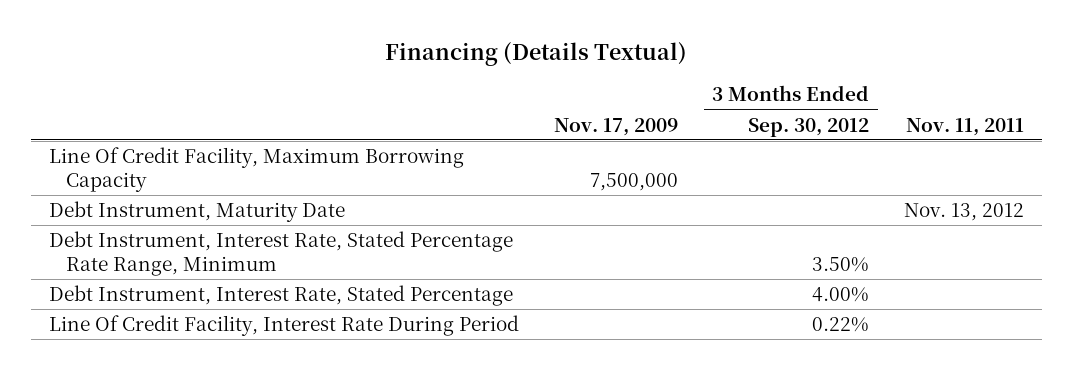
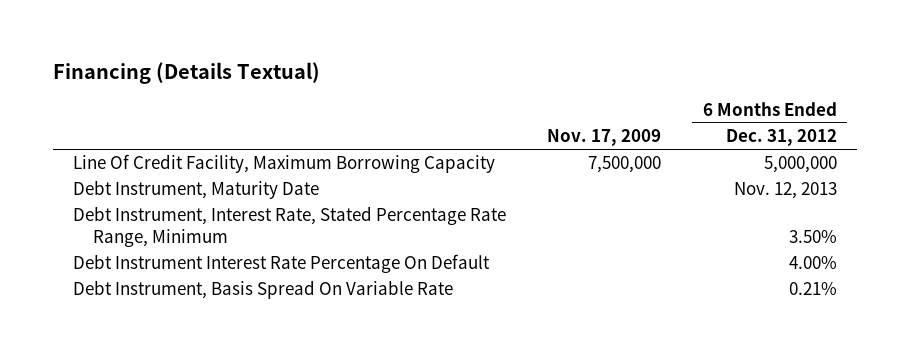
- | Nov. 17, 2009 | 3 Months Ended Sep. 30, 2012 | Nov. 11, 2011
+ | Nov. 17, 2009 | 6 Months Ended Dec. 31, 2012
- Debt Instrument, Interest Rate, Stated Percentage | | 4.00% |
- Line Of Credit Facility, Interest Rate During Period | | 0.22% |
+ Debt Instrument Interest Rate Percentage On Default | | 4.00%
+ Debt Instrument, Basis Spread On Variable Rate | | 0.21%

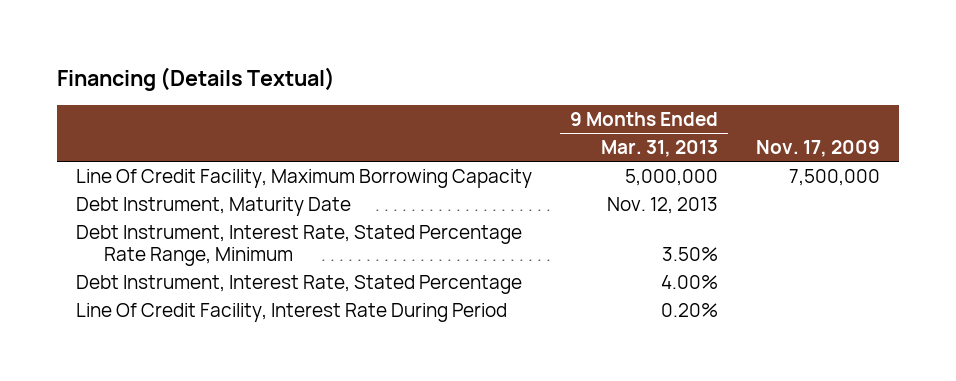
- | Nov. 17, 2009 | 6 Months Ended Dec. 31, 2012
+ | 9 Months Ended Mar. 31, 2013 | Nov. 17, 2009
- Debt Instrument Interest Rate Percentage On Default | | 4.00%
- Debt Instrument, Basis Spread On Variable Rate | | 0.21%
+ Debt Instrument, Interest Rate, Stated Percentage | 4.00% |
+ Line Of Credit Facility, Interest Rate During Period | 0.20% |

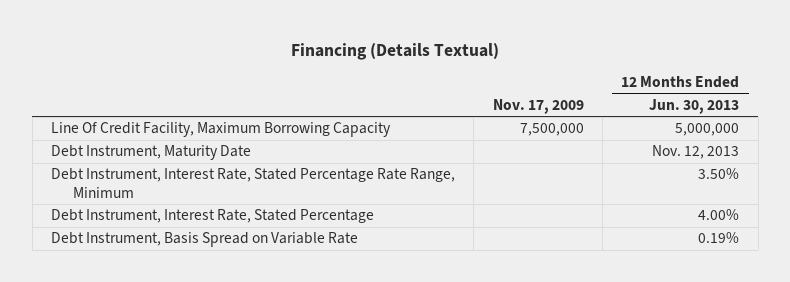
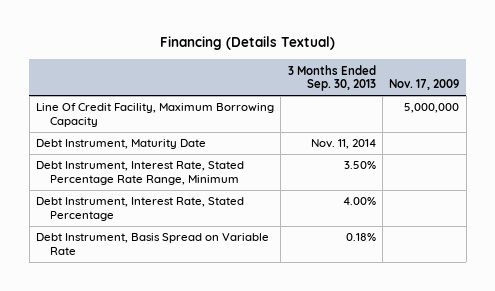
- | Nov. 17, 2009 | 12 Months Ended Jun. 30, 2013
+ | 3 Months Ended Sep. 30, 2013 | Nov. 17, 2009
- Line Of Credit Facility, Maximum Borrowing Capacity | 7,500,000 | 5,000,000
+ Line Of Credit Facility, Maximum Borrowing Capacity | | 5,000,000

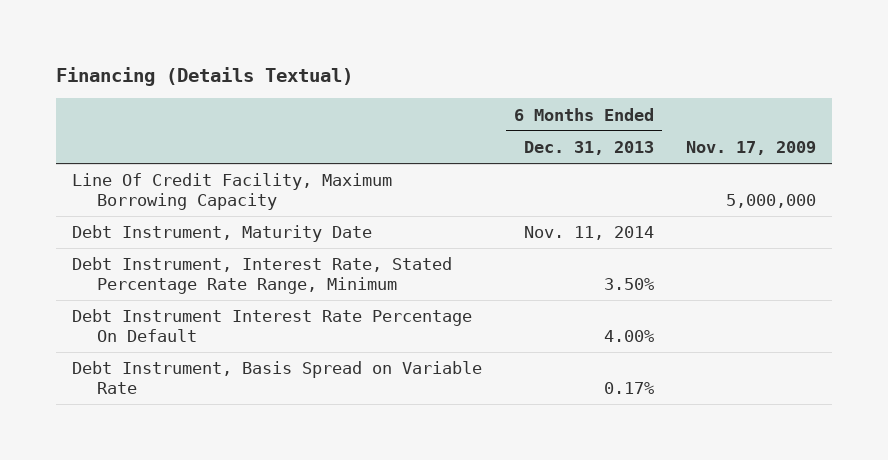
- | 3 Months Ended Sep. 30, 2013 | Nov. 17, 2009
+ | 6 Months Ended Dec. 31, 2013 | Nov. 17, 2009
- Debt Instrument, Interest Rate, Stated Percentage | 4.00% |
+ Debt Instrument Interest Rate Percentage On Default | 4.00% |

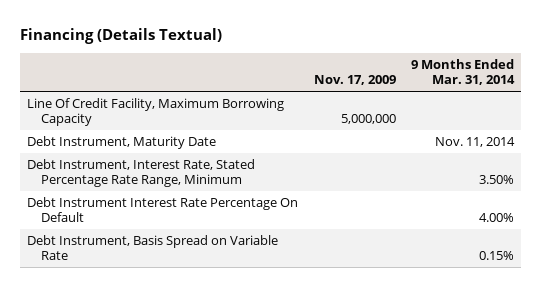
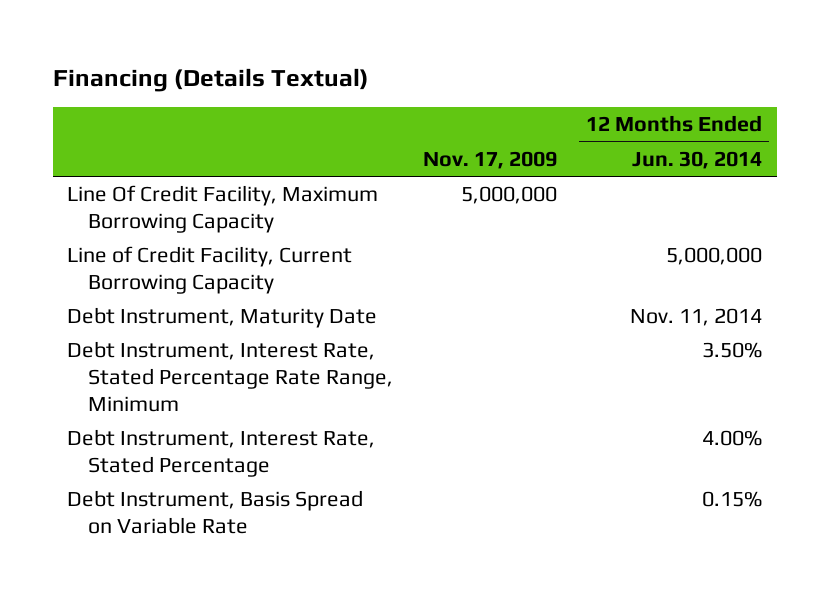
- | Nov. 17, 2009 | 9 Months Ended Mar. 31, 2014
+ | Nov. 17, 2009 | 12 Months Ended Jun. 30, 2014
+ Line of Credit Facility, Current Borrowing Capacity | | 5,000,000
- Debt Instrument Interest Rate Percentage On Default | | 4.00%
+ Debt Instrument, Interest Rate, Stated Percentage | | 4.00%

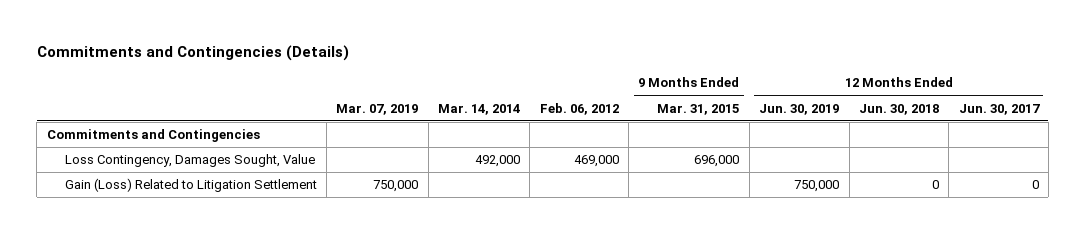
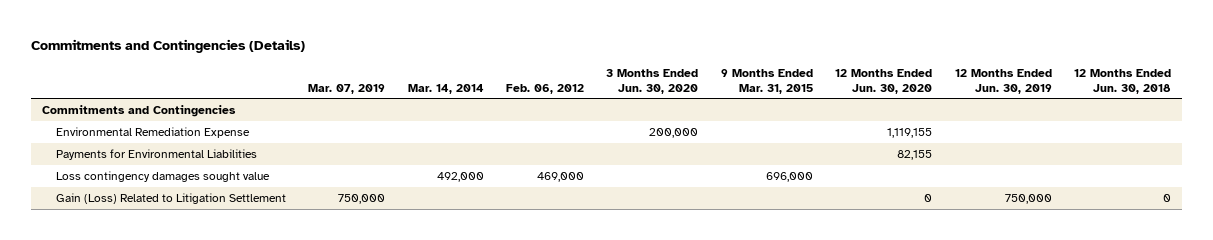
- | Mar. 07, 2019 | Mar. 14, 2014 | Feb. 06, 2012 | 9 Months Ended Mar. 31, 2015 | 12 Months Ended Jun. 30, 2019 | 12 Months Ended Jun. 30, 2018 | 12 Months Ended Jun. 30, 2017
+ | Mar. 07, 2019 | Mar. 14, 2014 | Feb. 06, 2012 | 3 Months Ended Jun. 30, 2020 | 9 Months Ended Mar. 31, 2015 | 12 Months Ended Jun. 30, 2020 | 12 Months Ended Jun. 30, 2019 | 12 Months Ended Jun. 30, 2018
- Loss Contingency, Damages Sought, Value | | 492,000 | 469,000 | 696,000 | | |
+ Environmental Remediation Expense | | | | 200,000 | | 1,119,155 | |
+ Payments for Environmental Liabilities | | | | | | 82,155 | |
+ Loss contingency damages sought value | | 492,000 | 469,000 | | 696,000 | | |

